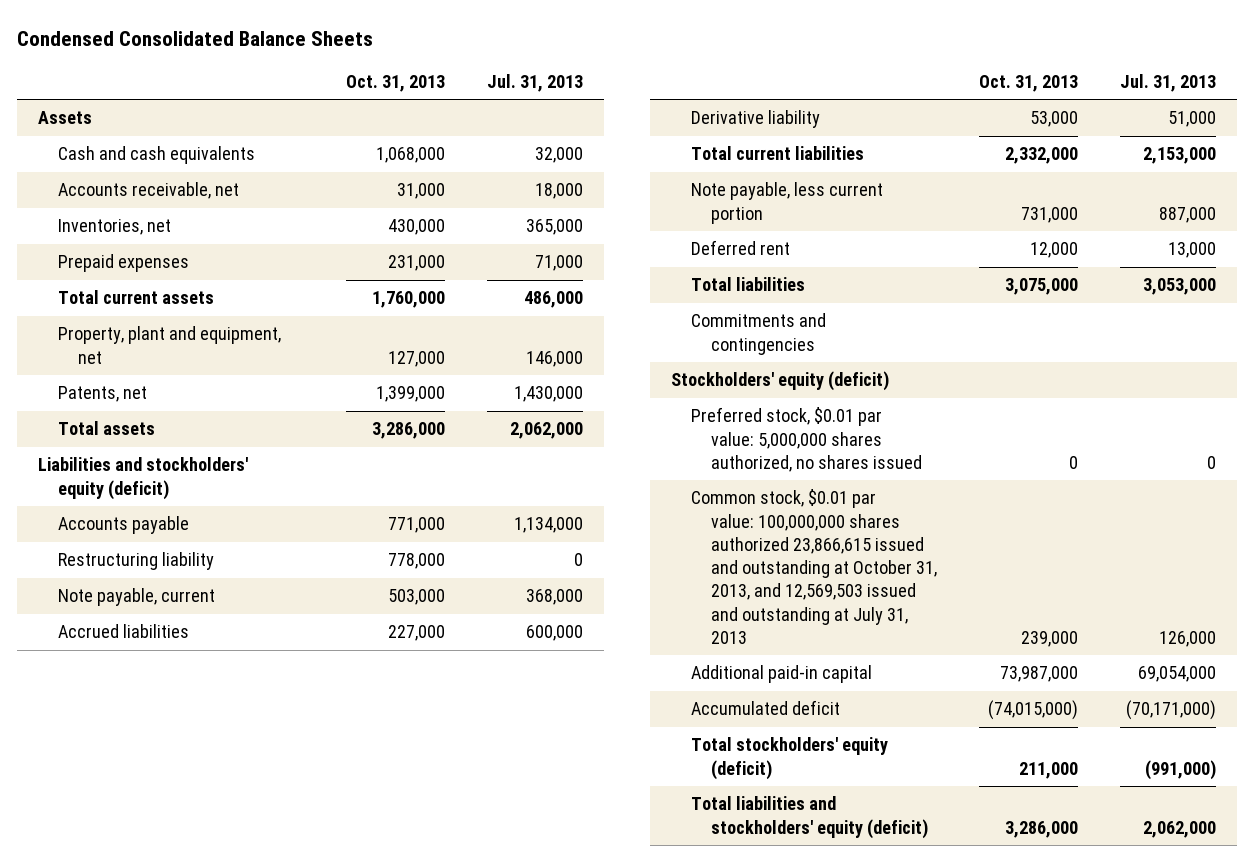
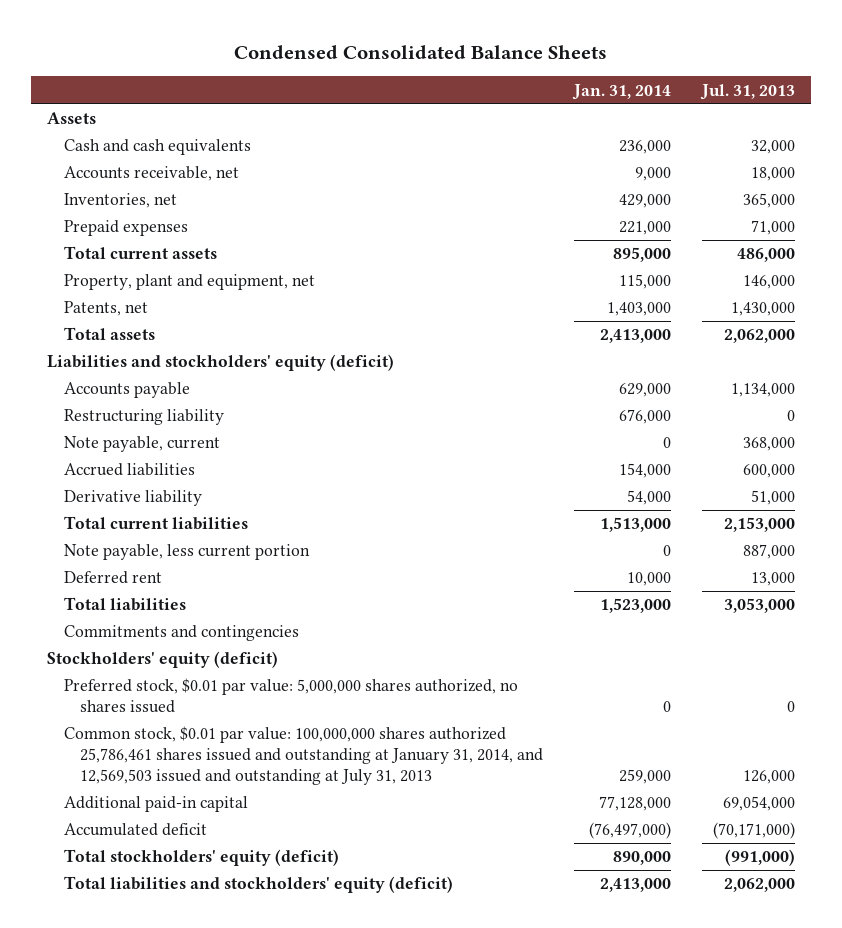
- | Oct. 31, 2013 | Jul. 31, 2013
+ | Jan. 31, 2014 | Jul. 31, 2013
- Common stock, $0.01 par value: 100,000,000 shares authorized 23,866,615 issued and outstanding at October 31, 2013, and 12,569,503 issued and outstanding at July 31, 2013 | 239,000 | 126,000
+ Common stock, $0.01 par value: 100,000,000 shares authorized 25,786,461 shares issued and outstanding at January 31, 2014, and 12,569,503 issued and outstanding at July 31, 2013 | 259,000 | 126,000

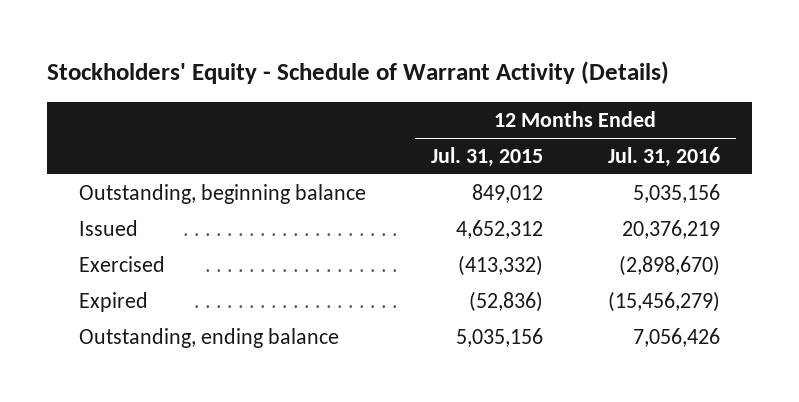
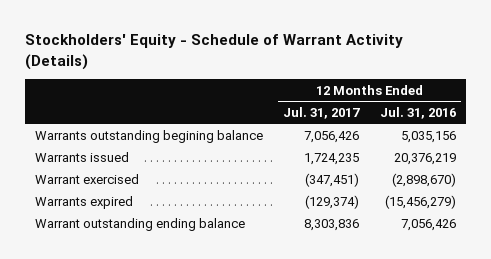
- | 12 Months Ended Jul. 31, 2015 | 12 Months Ended Jul. 31, 2016
+ | 12 Months Ended Jul. 31, 2017 | 12 Months Ended Jul. 31, 2016
- Outstanding, beginning balance | 849,012 | 5,035,156
- Issued | 4,652,312 | 20,376,219
- Exercised | (413,332) | (2,898,670)
- Expired | (52,836) | (15,456,279)
- Outstanding, ending balance | 5,035,156 | 7,056,426
+ Warrants outstanding begining balance | 7,056,426 | 5,035,156
+ Warrants issued | 1,724,235 | 20,376,219
+ Warrant exercised | (347,451) | (2,898,670)
+ Warrants expired | (129,374) | (15,456,279)
+ Warrant outstanding ending balance | 8,303,836 | 7,056,426

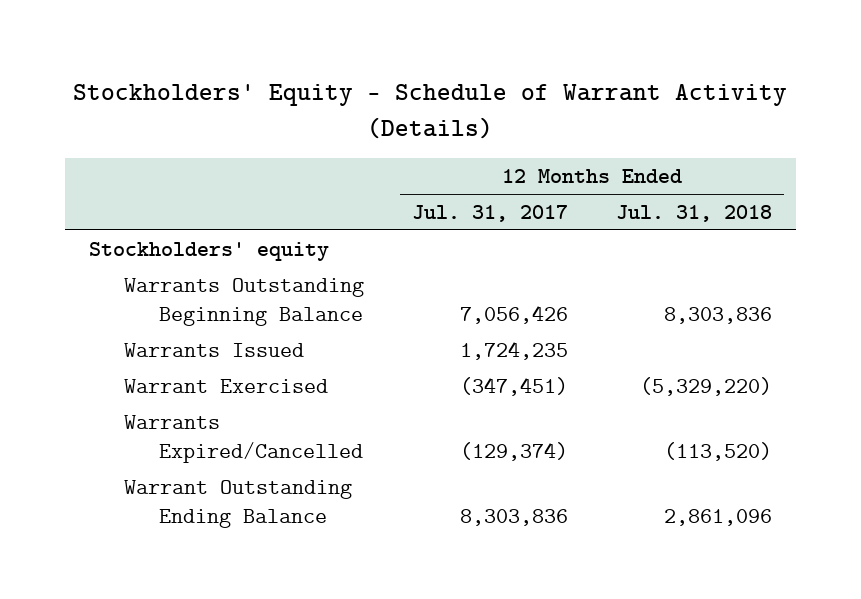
- | 12 Months Ended Jul. 31, 2017 | 12 Months Ended Jul. 31, 2016
+ | 12 Months Ended Jul. 31, 2017 | 12 Months Ended Jul. 31, 2018
- Warrants outstanding begining balance | 7,056,426 | 5,035,156
- Warrants issued | 1,724,235 | 20,376,219
- Warrant exercised | (347,451) | (2,898,670)
- Warrants expired | (129,374) | (15,456,279)
- Warrant outstanding ending balance | 8,303,836 | 7,056,426
+ Stockholders' equity
+ Warrants Outstanding Beginning Balance | 7,056,426 | 8,303,836
+ Warrants Issued | 1,724,235 |
+ Warrant Exercised | (347,451) | (5,329,220)
+ Warrants Expired/Cancelled | (129,374) | (113,520)
+ Warrant Outstanding Ending Balance | 8,303,836 | 2,861,096

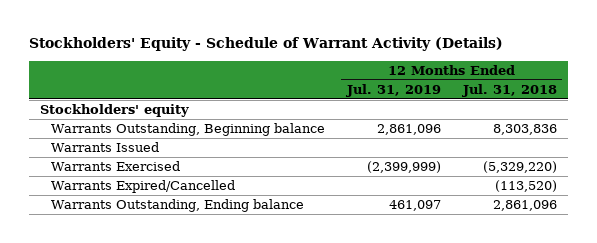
- | 12 Months Ended Jul. 31, 2017 | 12 Months Ended Jul. 31, 2018
+ | 12 Months Ended Jul. 31, 2019 | 12 Months Ended Jul. 31, 2018
- Warrants Outstanding Beginning Balance | 7,056,426 | 8,303,836
+ Warrants Outstanding, Beginning balance | 2,861,096 | 8,303,836
- Warrant Exercised | (347,451) | (5,329,220)
+ Warrants Exercised | (2,399,999) | (5,329,220)
- Warrant Outstanding Ending Balance | 8,303,836 | 2,861,096
+ Warrants Outstanding, Ending balance | 461,097 | 2,861,096

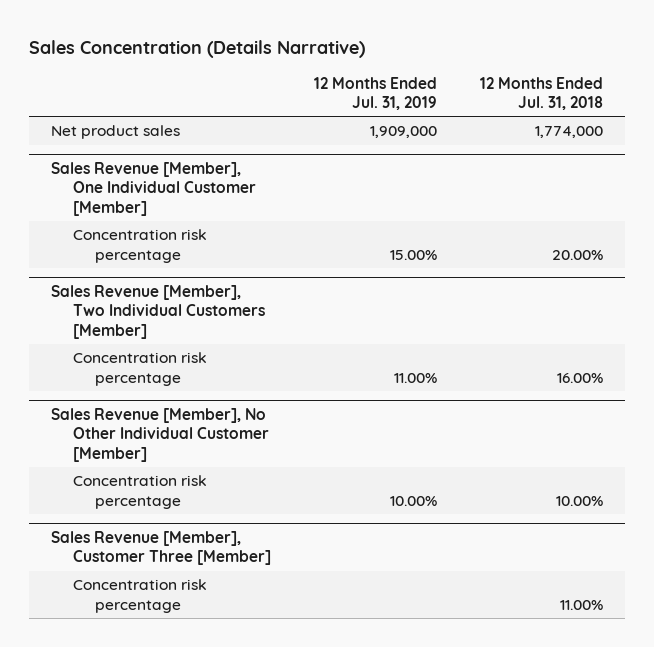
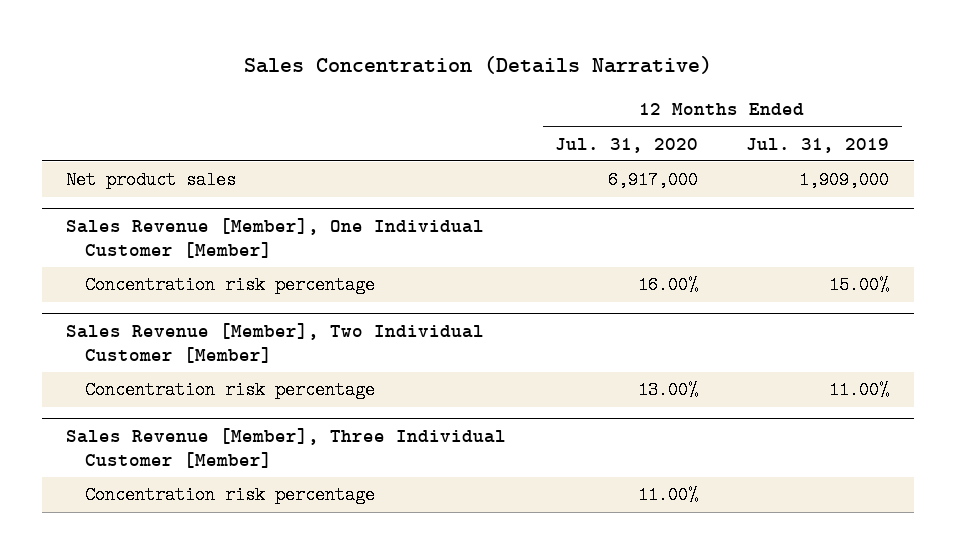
- | 12 Months Ended Jul. 31, 2019 | 12 Months Ended Jul. 31, 2018
+ | 12 Months Ended Jul. 31, 2020 | 12 Months Ended Jul. 31, 2019
- Sales Revenue [Member], Two Individual Customers [Member]
+ Sales Revenue [Member], Two Individual Customer [Member]
- Sales Revenue [Member], No Other Individual Customer [Member]
- Concentration risk percentage | 10.00% | 10.00%
- Sales Revenue [Member], Customer Three [Member]
+ Sales Revenue [Member], Three Individual Customer [Member]

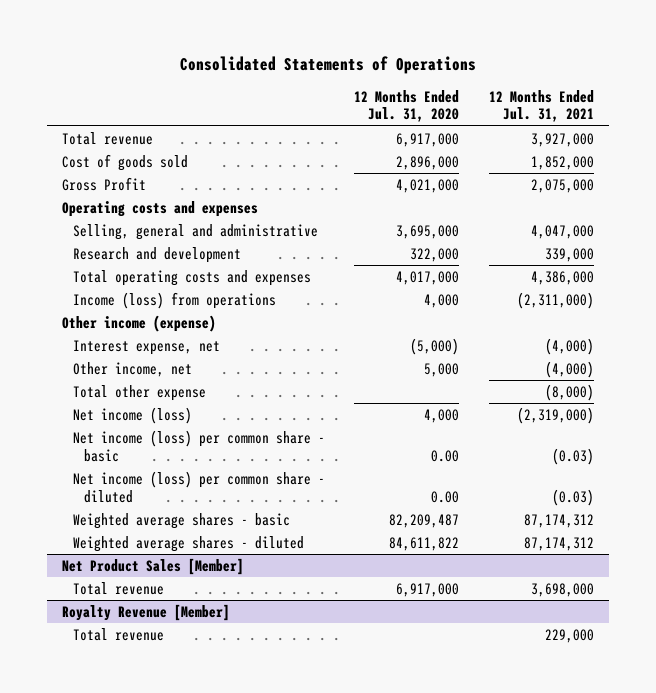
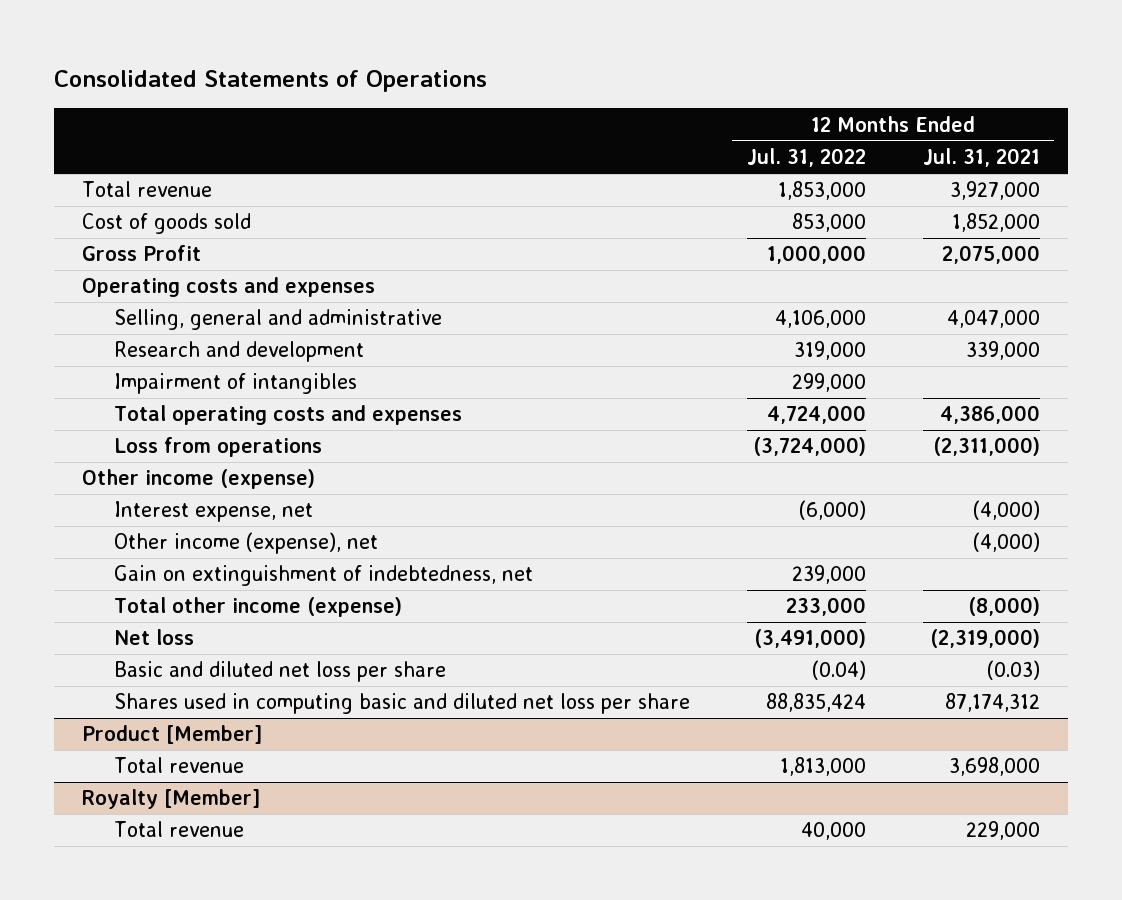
- | 12 Months Ended Jul. 31, 2020 | 12 Months Ended Jul. 31, 2021
+ | 12 Months Ended Jul. 31, 2022 | 12 Months Ended Jul. 31, 2021
+ Impairment of intangibles | 299,000 |
- Income (loss) from operations | 4,000 | (2,311,000)
+ Loss from operations | (3,724,000) | (2,311,000)
- Other income, net | 5,000 | (4,000)
- Total other expense | | (8,000)
- Net income (loss) | 4,000 | (2,319,000)
- Net income (loss) per common share - basic | 0.00 | (0.03)
- Net income (loss) per common share - diluted | 0.00 | (0.03)
- Weighted average shares - basic | 82,209,487 | 87,174,312
- Weighted average shares - diluted | 84,611,822 | 87,174,312
- Net Product Sales [Member]
+ Other income (expense), net | | (4,000)
+ Gain on extinguishment of indebtedness, net | 239,000 |
+ Total other income (expense) | 233,000 | (8,000)
+ Net loss | (3,491,000) | (2,319,000)
+ Basic and diluted net loss per share | (0.04) | (0.03)
+ Shares used in computing basic and diluted net loss per share | 88,835,424 | 87,174,312
+ Product [Member]
- Royalty Revenue [Member]
+ Royalty [Member]

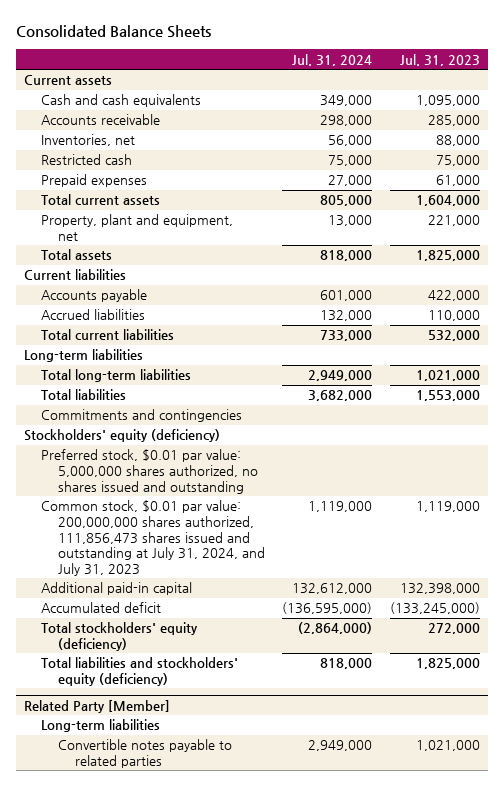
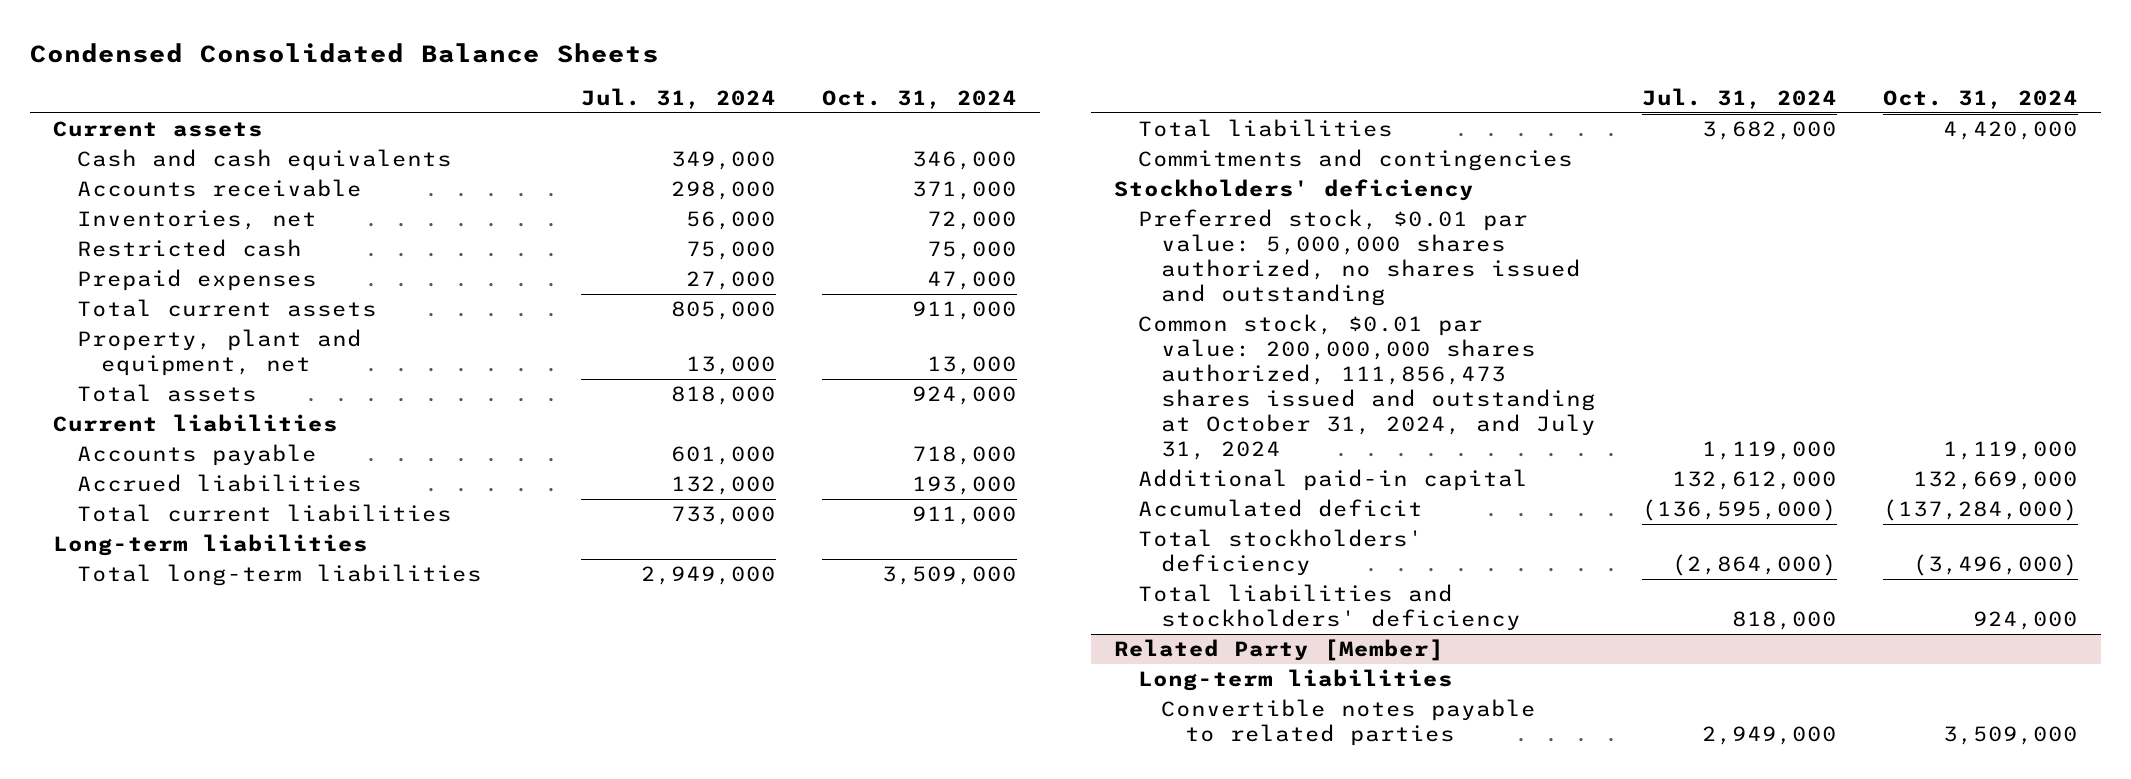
- Consolidated Balance Sheets
+ Condensed Consolidated Balance Sheets
- | Jul. 31, 2024 | Jul. 31, 2023
+ | Jul. 31, 2024 | Oct. 31, 2024
- Stockholders' equity (deficiency)
+ Stockholders' deficiency
- Common stock, $0.01 par value: 200,000,000 shares authorized, 111,856,473 shares issued and outstanding at July 31, 2024, and July 31, 2023 | 1,119,000 | 1,119,000
+ Common stock, $0.01 par value: 200,000,000 shares authorized, 111,856,473 shares issued and outstanding at October 31, 2024, and July 31, 2024 | 1,119,000 | 1,119,000
- Total stockholders' equity (deficiency) | (2,864,000) | 272,000
- Total liabilities and stockholders' equity (deficiency) | 818,000 | 1,825,000
+ Total stockholders' deficiency | (2,864,000) | (3,496,000)
+ Total liabilities and stockholders' deficiency | 818,000 | 924,000

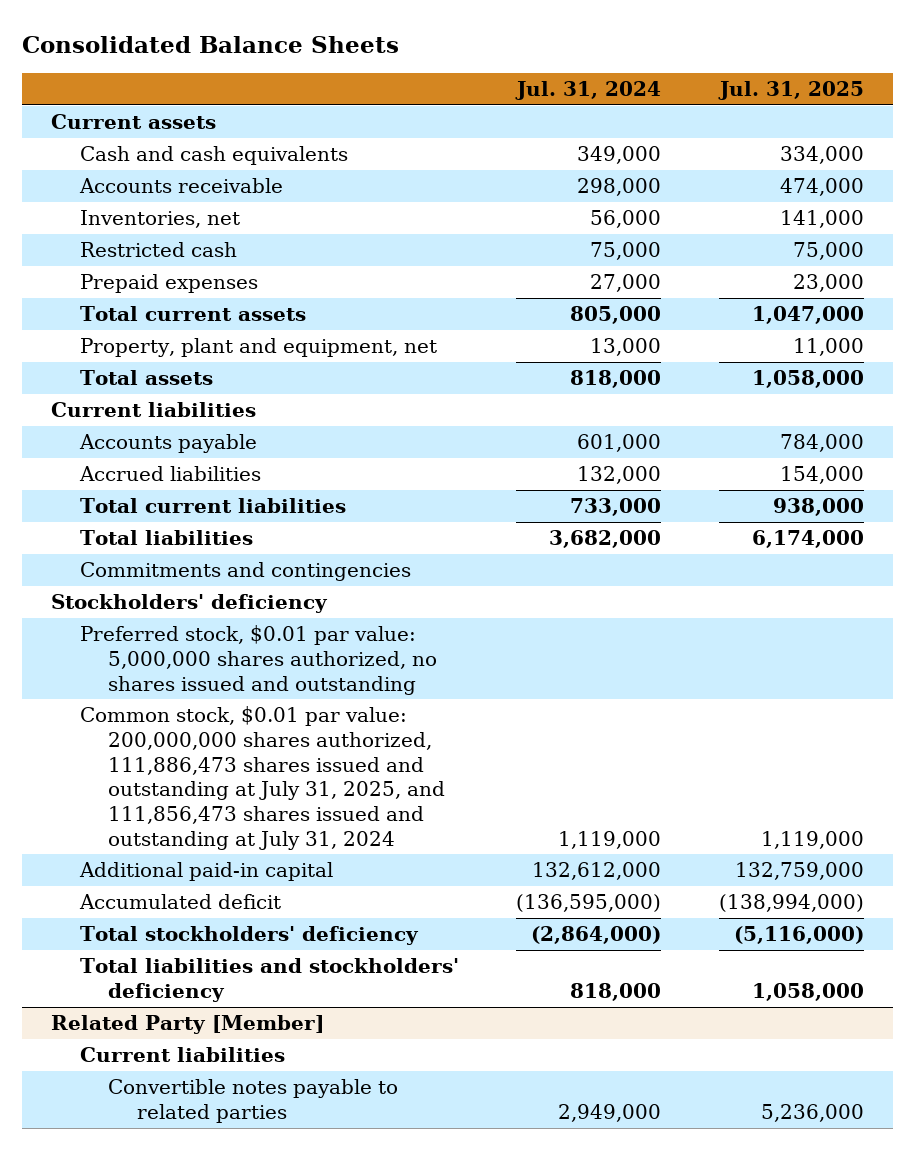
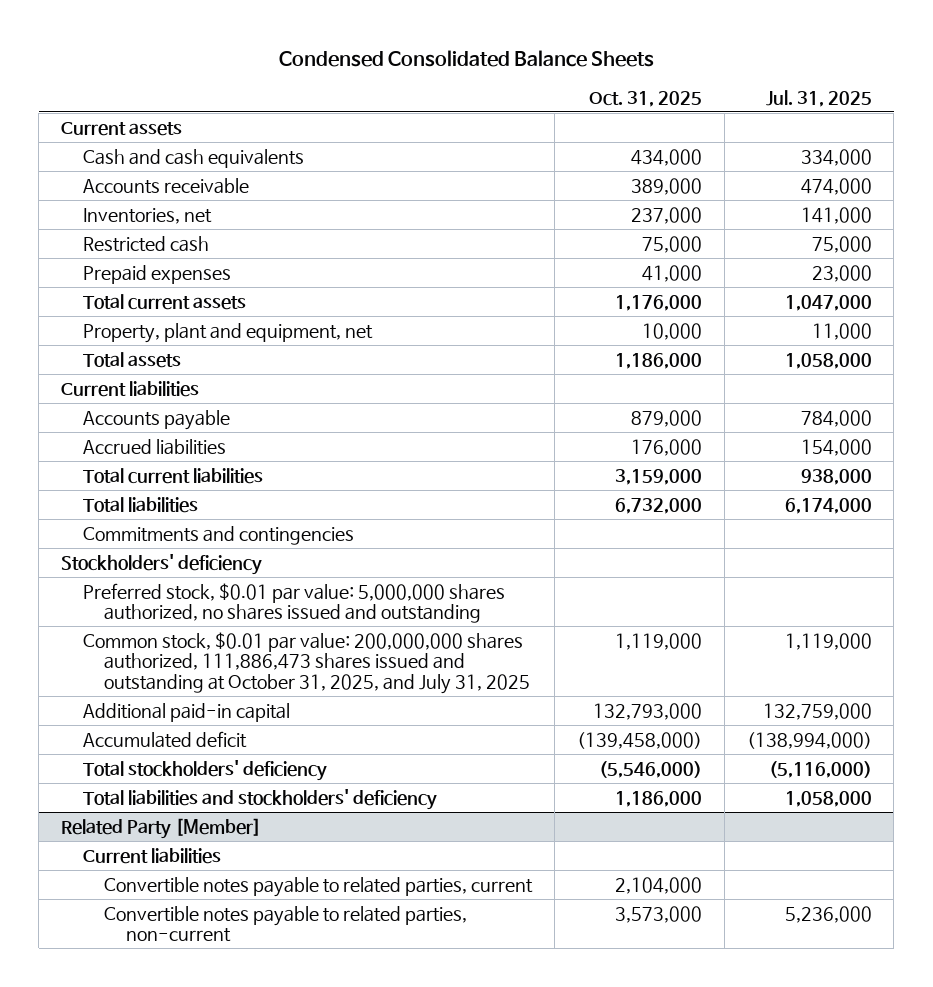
- Consolidated Balance Sheets
+ Condensed Consolidated Balance Sheets
- | Jul. 31, 2024 | Jul. 31, 2025
+ | Oct. 31, 2025 | Jul. 31, 2025
- Common stock, $0.01 par value: 200,000,000 shares authorized, 111,886,473 shares issued and outstanding at July 31, 2025, and 111,856,473 shares issued and outstanding at July 31, 2024 | 1,119,000 | 1,119,000
+ Common stock, $0.01 par value: 200,000,000 shares authorized, 111,886,473 shares issued and outstanding at October 31, 2025, and July 31, 2025 | 1,119,000 | 1,119,000
@ Related Party [Member]
- Convertible notes payable to related parties | 2,949,000 | 5,236,000
+ Convertible notes payable to related parties, current | 2,104,000 |
+ Convertible notes payable to related parties, non-current | 3,573,000 | 5,236,000

